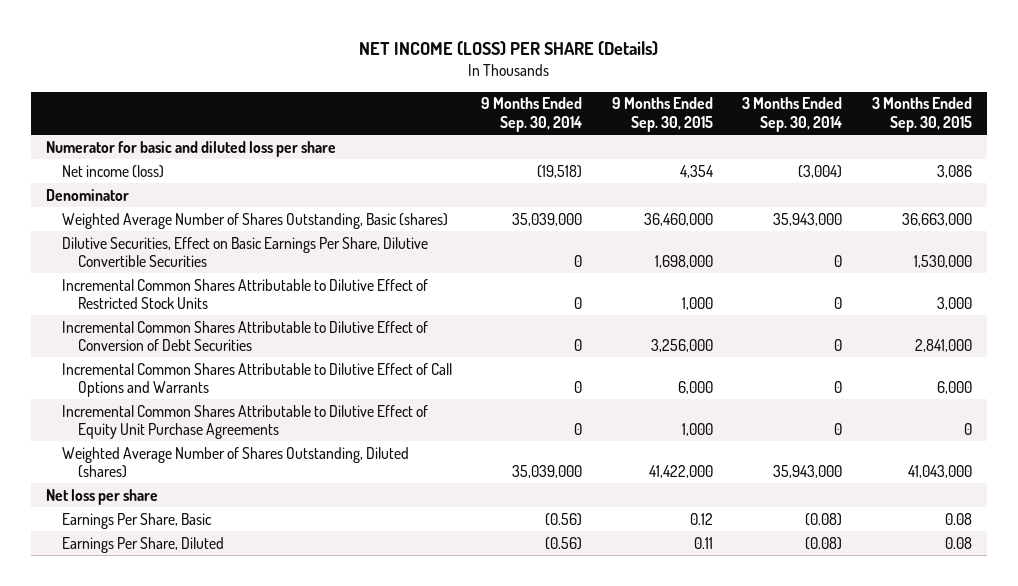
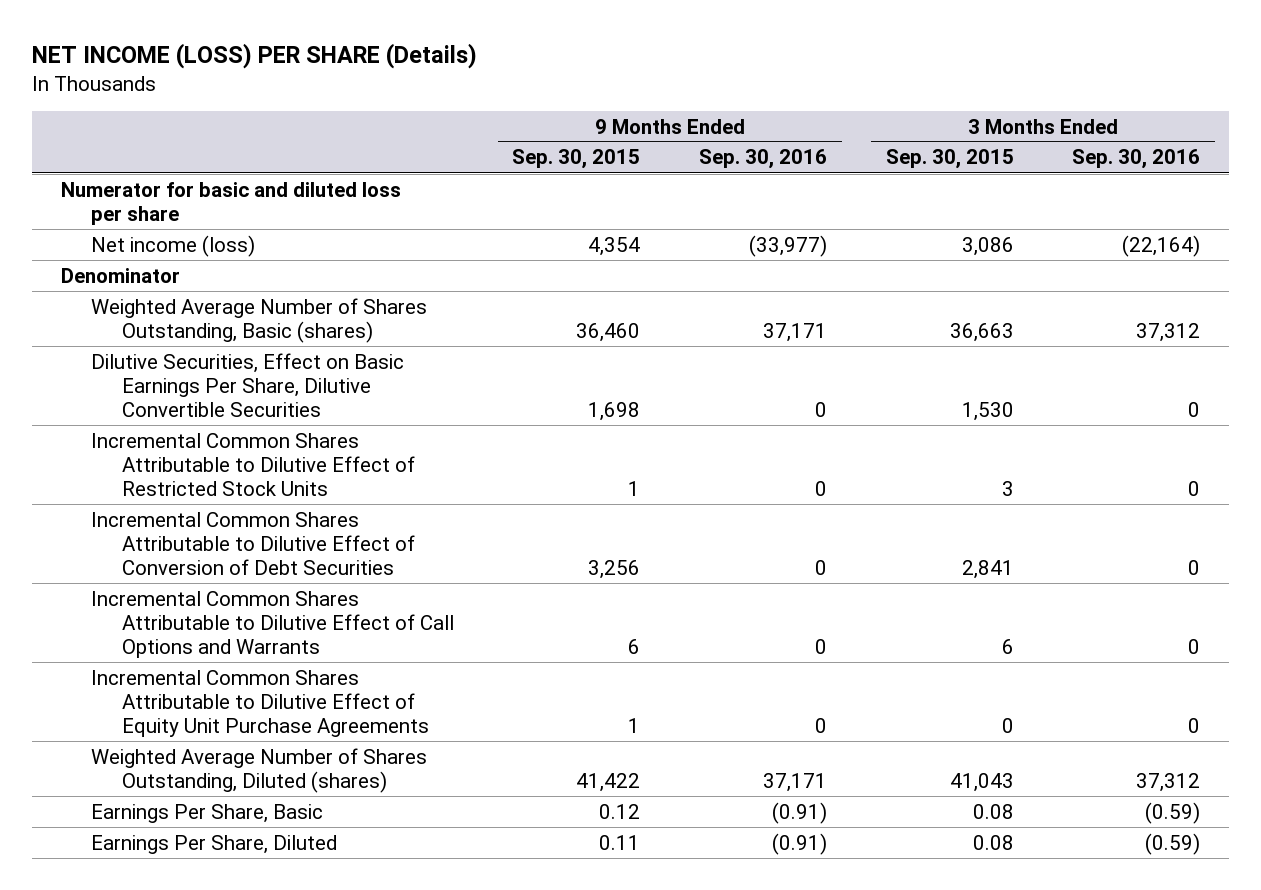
- | 9 Months Ended Sep. 30, 2014 | 9 Months Ended Sep. 30, 2015 | 3 Months Ended Sep. 30, 2014 | 3 Months Ended Sep. 30, 2015
+ | 9 Months Ended Sep. 30, 2015 | 9 Months Ended Sep. 30, 2016 | 3 Months Ended Sep. 30, 2015 | 3 Months Ended Sep. 30, 2016
- Weighted Average Number of Shares Outstanding, Basic (shares) | 35,039,000 | 36,460,000 | 35,943,000 | 36,663,000
- Dilutive Securities, Effect on Basic Earnings Per Share, Dilutive Convertible Securities | 0 | 1,698,000 | 0 | 1,530,000
- Incremental Common Shares Attributable to Dilutive Effect of Restricted Stock Units | 0 | 1,000 | 0 | 3,000
- Incremental Common Shares Attributable to Dilutive Effect of Conversion of Debt Securities | 0 | 3,256,000 | 0 | 2,841,000
- Incremental Common Shares Attributable to Dilutive Effect of Call Options and Warrants | 0 | 6,000 | 0 | 6,000
- Incremental Common Shares Attributable to Dilutive Effect of Equity Unit Purchase Agreements | 0 | 1,000 | 0 | 0
- Weighted Average Number of Shares Outstanding, Diluted (shares) | 35,039,000 | 41,422,000 | 35,943,000 | 41,043,000
- Net loss per share
+ Weighted Average Number of Shares Outstanding, Basic (shares) | 36,460 | 37,171 | 36,663 | 37,312
+ Dilutive Securities, Effect on Basic Earnings Per Share, Dilutive Convertible Securities | 1,698 | 0 | 1,530 | 0
+ Incremental Common Shares Attributable to Dilutive Effect of Restricted Stock Units | 1 | 0 | 3 | 0
+ Incremental Common Shares Attributable to Dilutive Effect of Conversion of Debt Securities | 3,256 | 0 | 2,841 | 0
+ Incremental Common Shares Attributable to Dilutive Effect of Call Options and Warrants | 6 | 0 | 6 | 0
+ Incremental Common Shares Attributable to Dilutive Effect of Equity Unit Purchase Agreements | 1 | 0 | 0 | 0
+ Weighted Average Number of Shares Outstanding, Diluted (shares) | 41,422 | 37,171 | 41,043 | 37,312

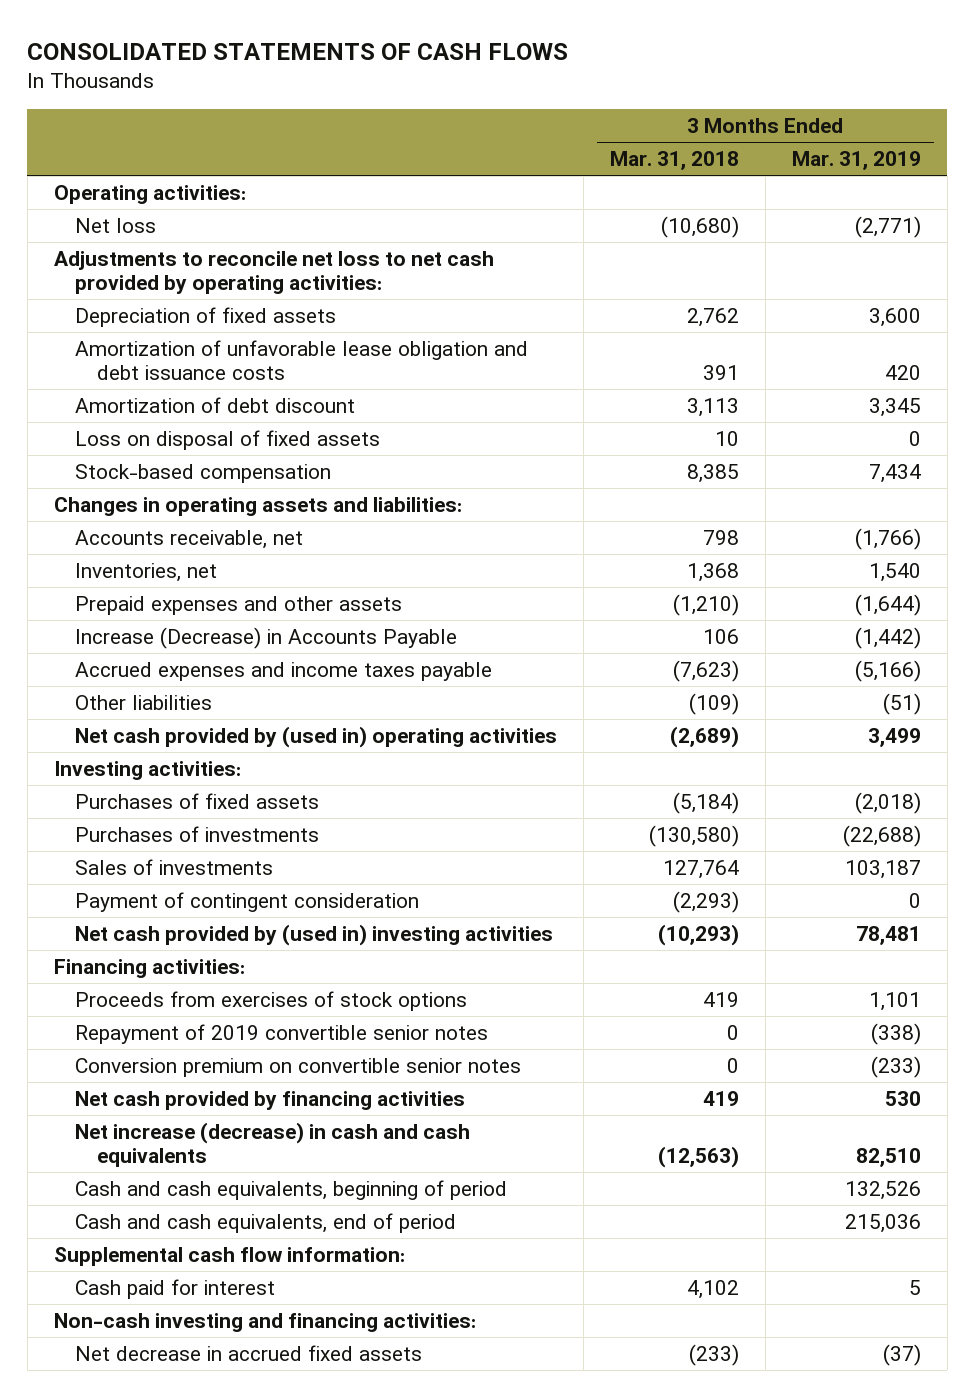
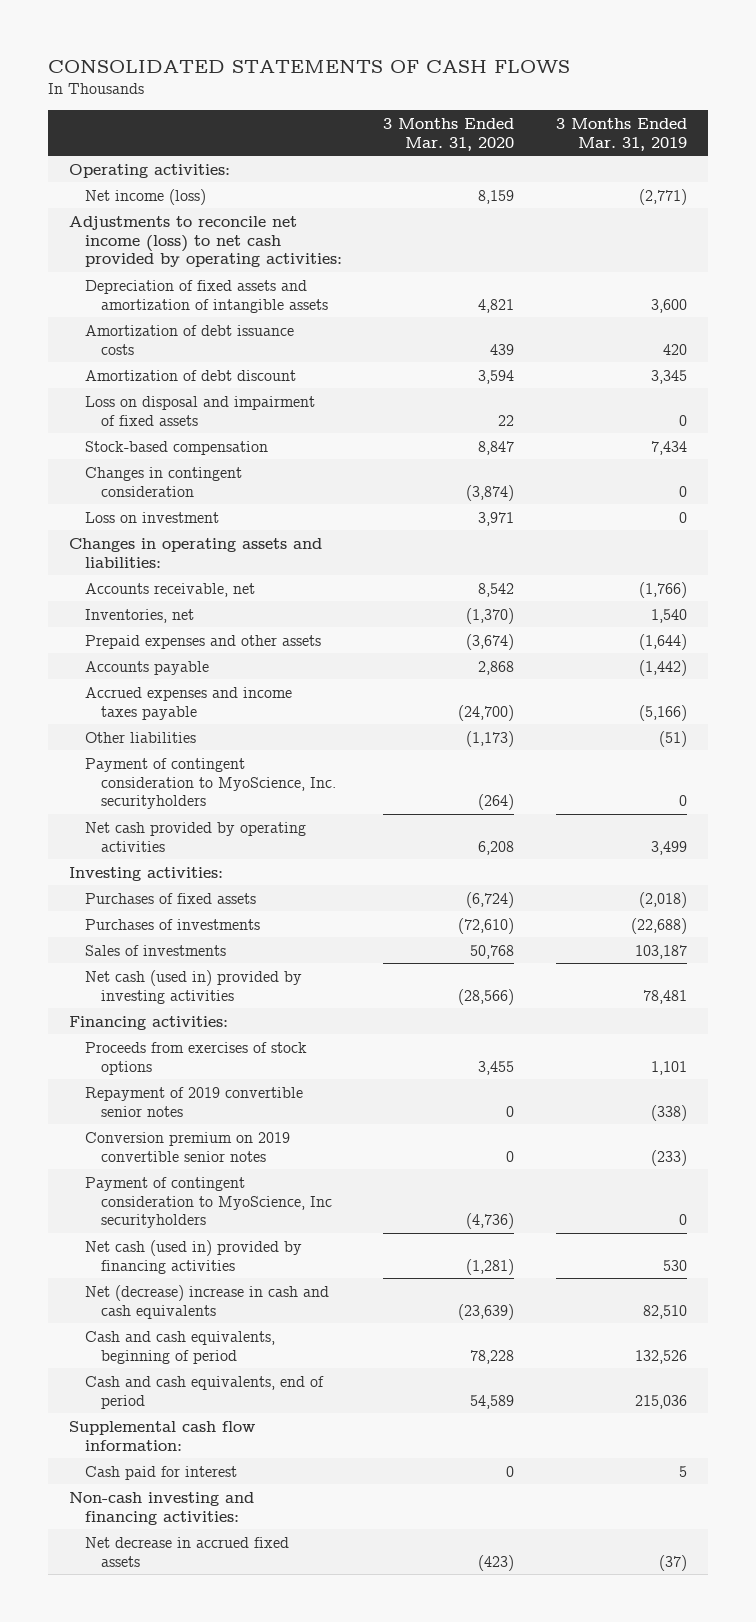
- | 3 Months Ended Mar. 31, 2018 | 3 Months Ended Mar. 31, 2019
+ | 3 Months Ended Mar. 31, 2020 | 3 Months Ended Mar. 31, 2019
- Net loss | (10,680) | (2,771)
- Adjustments to reconcile net loss to net cash provided by operating activities:
- Depreciation of fixed assets | 2,762 | 3,600
- Amortization of unfavorable lease obligation and debt issuance costs | 391 | 420
+ Net income (loss) | 8,159 | (2,771)
+ Adjustments to reconcile net income (loss) to net cash provided by operating activities:
+ Depreciation of fixed assets and amortization of intangible assets | 4,821 | 3,600
+ Amortization of debt issuance costs | 439 | 420
- Loss on disposal of fixed assets | 10 | 0
+ Loss on disposal and impairment of fixed assets | 22 | 0
+ Changes in contingent consideration | (3,874) | 0
+ Loss on investment | 3,971 | 0
- Increase (Decrease) in Accounts Payable | 106 | (1,442)
+ Accounts payable | 2,868 | (1,442)
- Net cash provided by (used in) operating activities | (2,689) | 3,499
+ Payment of contingent consideration to MyoScience, Inc. securityholders | (264) | 0
+ Net cash provided by operating activities | 6,208 | 3,499
- Payment of contingent consideration | (2,293) | 0
- Net cash provided by (used in) investing activities | (10,293) | 78,481
+ Net cash (used in) provided by investing activities | (28,566) | 78,481
- Conversion premium on convertible senior notes | 0 | (233)
- Net cash provided by financing activities | 419 | 530
- Net increase (decrease) in cash and cash equivalents | (12,563) | 82,510
+ Conversion premium on 2019 convertible senior notes | 0 | (233)
+ Payment of contingent consideration to MyoScience, Inc securityholders | (4,736) | 0
+ Net cash (used in) provided by financing activities | (1,281) | 530
+ Net (decrease) increase in cash and cash equivalents | (23,639) | 82,510

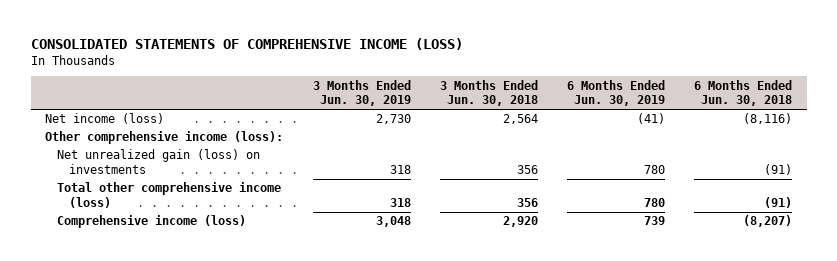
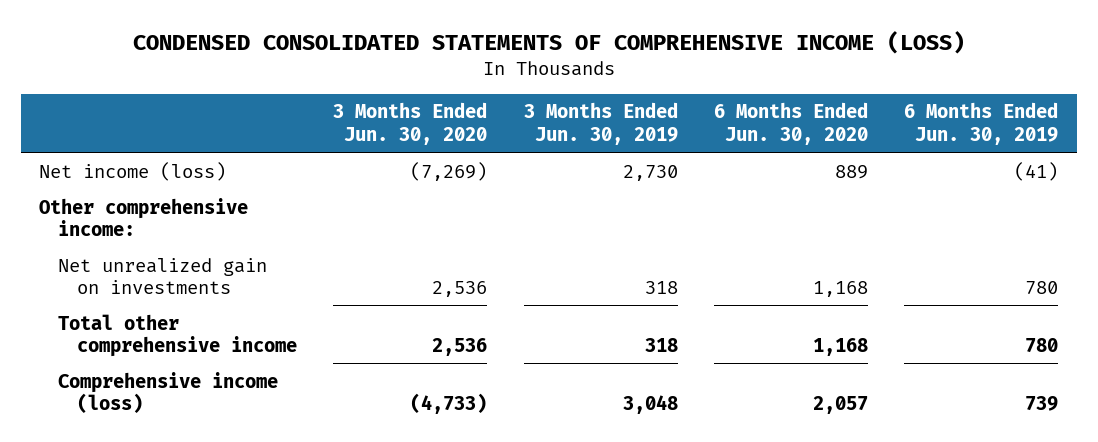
- CONSOLIDATED STATEMENTS OF COMPREHENSIVE INCOME (LOSS)
+ CONDENSED CONSOLIDATED STATEMENTS OF COMPREHENSIVE INCOME (LOSS)
- | 3 Months Ended Jun. 30, 2019 | 3 Months Ended Jun. 30, 2018 | 6 Months Ended Jun. 30, 2019 | 6 Months Ended Jun. 30, 2018
+ | 3 Months Ended Jun. 30, 2020 | 3 Months Ended Jun. 30, 2019 | 6 Months Ended Jun. 30, 2020 | 6 Months Ended Jun. 30, 2019
- Other comprehensive income (loss):
- Net unrealized gain (loss) on investments | 318 | 356 | 780 | (91)
- Total other comprehensive income (loss) | 318 | 356 | 780 | (91)
+ Other comprehensive income:
+ Net unrealized gain on investments | 2,536 | 318 | 1,168 | 780
+ Total other comprehensive income | 2,536 | 318 | 1,168 | 780

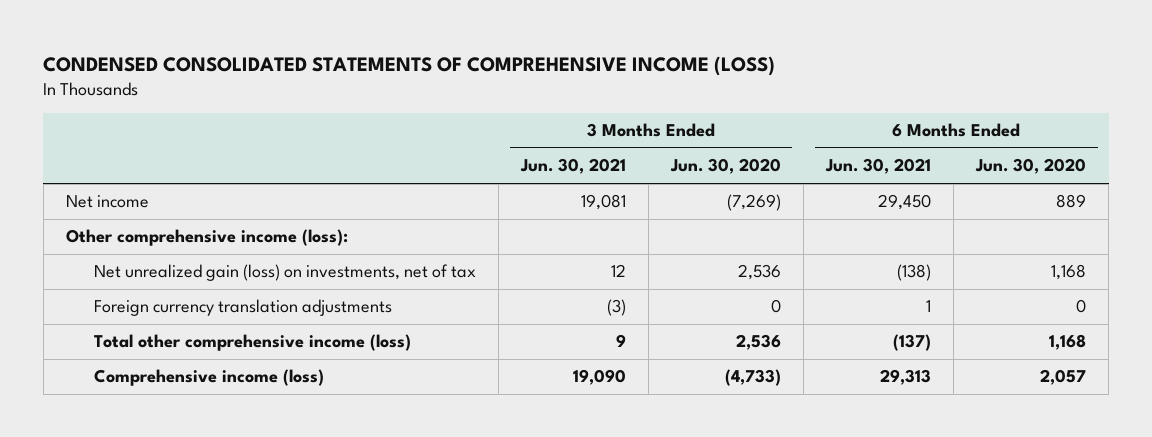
- | 3 Months Ended Jun. 30, 2020 | 3 Months Ended Jun. 30, 2019 | 6 Months Ended Jun. 30, 2020 | 6 Months Ended Jun. 30, 2019
+ | 3 Months Ended Jun. 30, 2021 | 3 Months Ended Jun. 30, 2020 | 6 Months Ended Jun. 30, 2021 | 6 Months Ended Jun. 30, 2020
- Net income (loss) | (7,269) | 2,730 | 889 | (41)
- Other comprehensive income:
- Net unrealized gain on investments | 2,536 | 318 | 1,168 | 780
- Total other comprehensive income | 2,536 | 318 | 1,168 | 780
+ Net income | 19,081 | (7,269) | 29,450 | 889
+ Other comprehensive income (loss):
+ Net unrealized gain (loss) on investments, net of tax | 12 | 2,536 | (138) | 1,168
+ Foreign currency translation adjustments | (3) | 0 | 1 | 0
+ Total other comprehensive income (loss) | 9 | 2,536 | (137) | 1,168

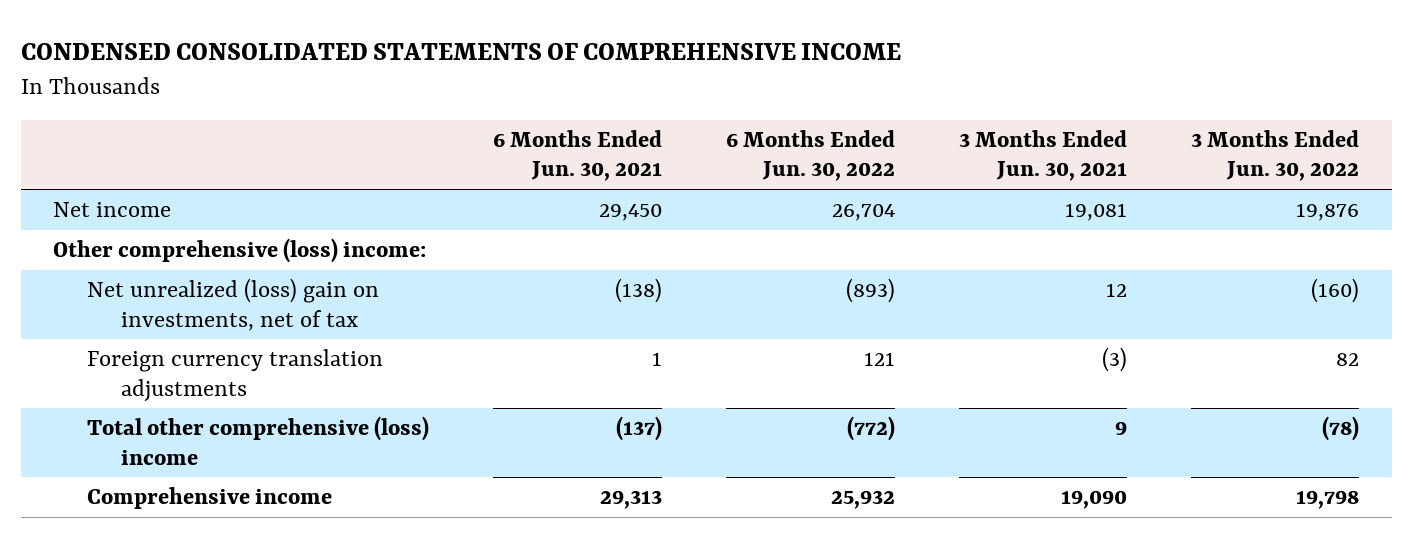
- CONDENSED CONSOLIDATED STATEMENTS OF COMPREHENSIVE INCOME (LOSS)
+ CONDENSED CONSOLIDATED STATEMENTS OF COMPREHENSIVE INCOME
- | 3 Months Ended Jun. 30, 2021 | 3 Months Ended Jun. 30, 2020 | 6 Months Ended Jun. 30, 2021 | 6 Months Ended Jun. 30, 2020
+ | 6 Months Ended Jun. 30, 2021 | 6 Months Ended Jun. 30, 2022 | 3 Months Ended Jun. 30, 2021 | 3 Months Ended Jun. 30, 2022
- Other comprehensive income (loss):
- Net unrealized gain (loss) on investments, net of tax | 12 | 2,536 | (138) | 1,168
+ Other comprehensive (loss) income:
+ Net unrealized (loss) gain on investments, net of tax | (138) | (893) | 12 | (160)
- Total other comprehensive income (loss) | 9 | 2,536 | (137) | 1,168
- Comprehensive income (loss) | 19,090 | (4,733) | 29,313 | 2,057
+ Total other comprehensive (loss) income | (137) | (772) | 9 | (78)
+ Comprehensive income | 29,313 | 25,932 | 19,090 | 19,798

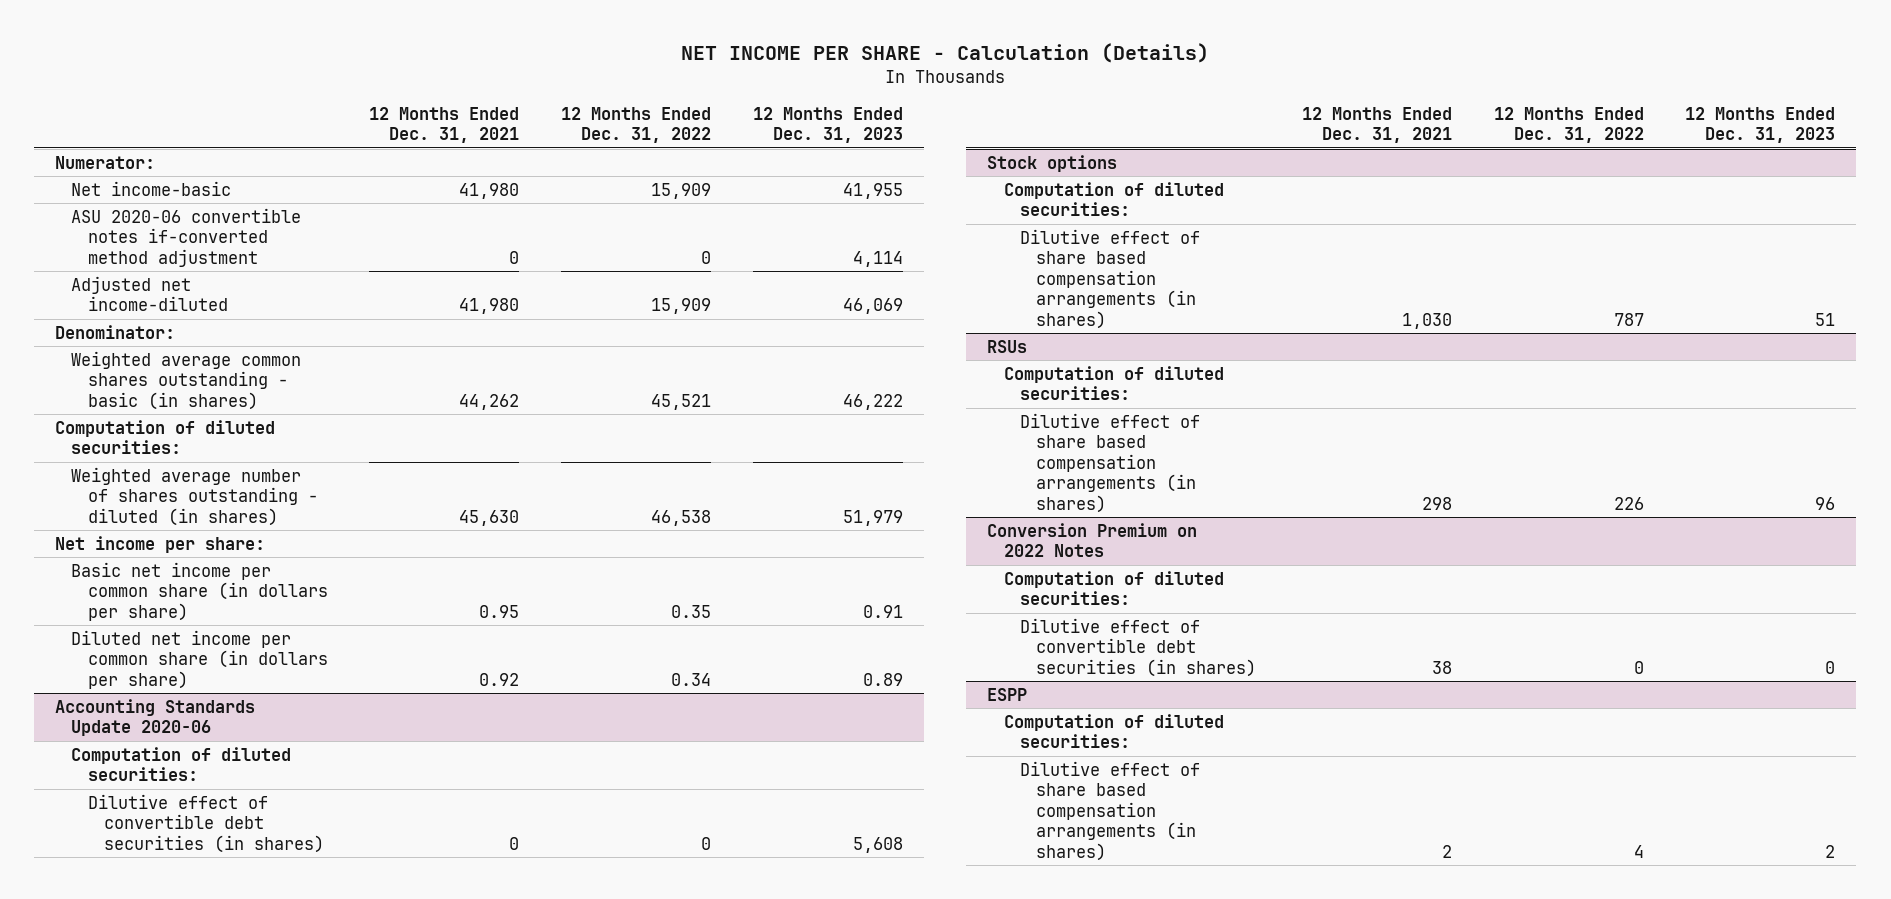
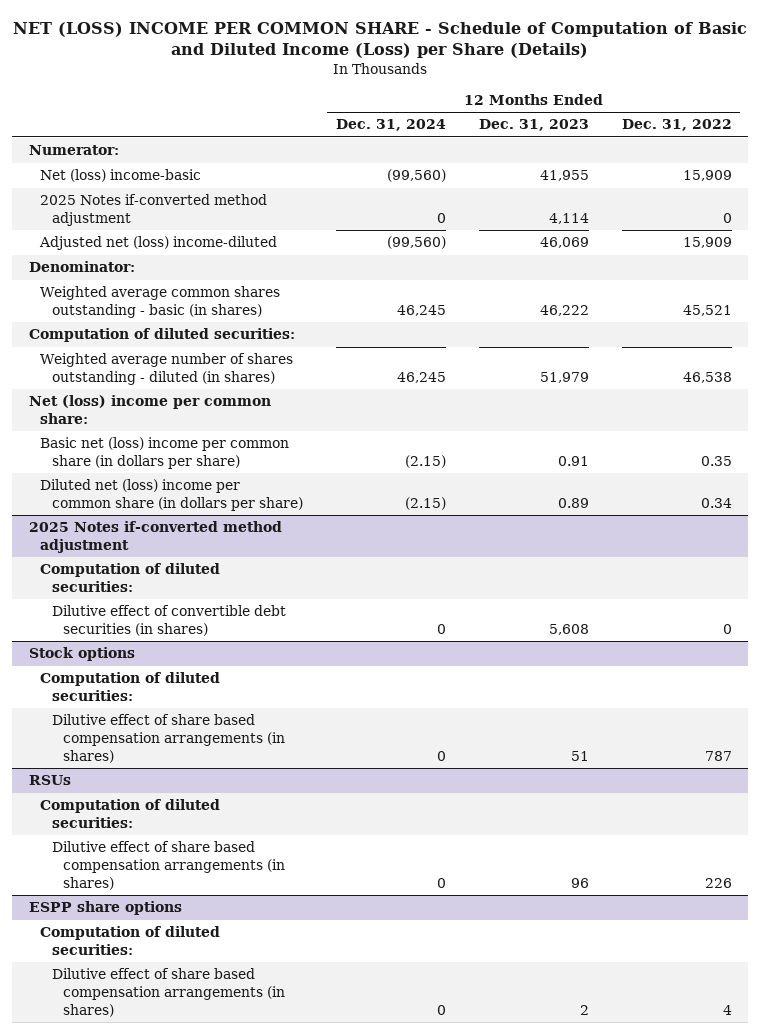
- NET INCOME PER SHARE - Calculation (Details)
+ NET (LOSS) INCOME PER COMMON SHARE - Schedule of Computation of Basic and Diluted Income (Loss) per Share (Details)
- | 12 Months Ended Dec. 31, 2021 | 12 Months Ended Dec. 31, 2022 | 12 Months Ended Dec. 31, 2023
+ | 12 Months Ended Dec. 31, 2024 | 12 Months Ended Dec. 31, 2023 | 12 Months Ended Dec. 31, 2022
- Net income-basic | 41,980 | 15,909 | 41,955
- ASU 2020-06 convertible notes if-converted method adjustment | 0 | 0 | 4,114
- Adjusted net income-diluted | 41,980 | 15,909 | 46,069
+ Net (loss) income-basic | (99,560) | 41,955 | 15,909
+ 2025 Notes if-converted method adjustment | 0 | 4,114 | 0
+ Adjusted net (loss) income-diluted | (99,560) | 46,069 | 15,909
- Net income per share:
- Basic net income per common share (in dollars per share) | 0.95 | 0.35 | 0.91
- Diluted net income per common share (in dollars per share) | 0.92 | 0.34 | 0.89
- Accounting Standards Update 2020-06
+ Net (loss) income per common share:
+ Basic net (loss) income per common share (in dollars per share) | (2.15) | 0.91 | 0.35
+ Diluted net (loss) income per common share (in dollars per share) | (2.15) | 0.89 | 0.34
+ 2025 Notes if-converted method adjustment
- Conversion Premium on 2022 Notes
- Computation of diluted securities:
- Dilutive effect of convertible debt securities (in shares) | 38 | 0 | 0
- ESPP
+ ESPP share options

